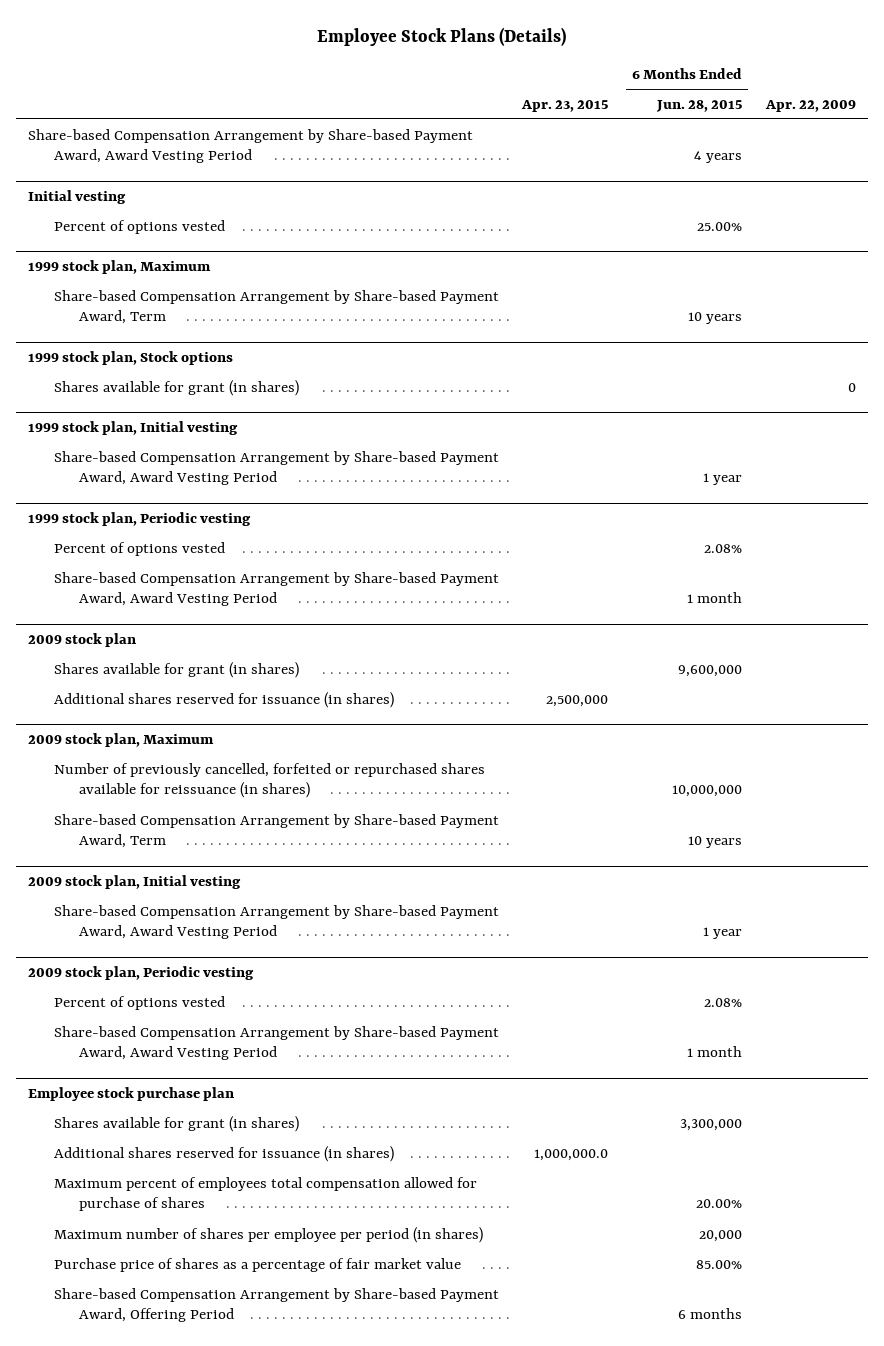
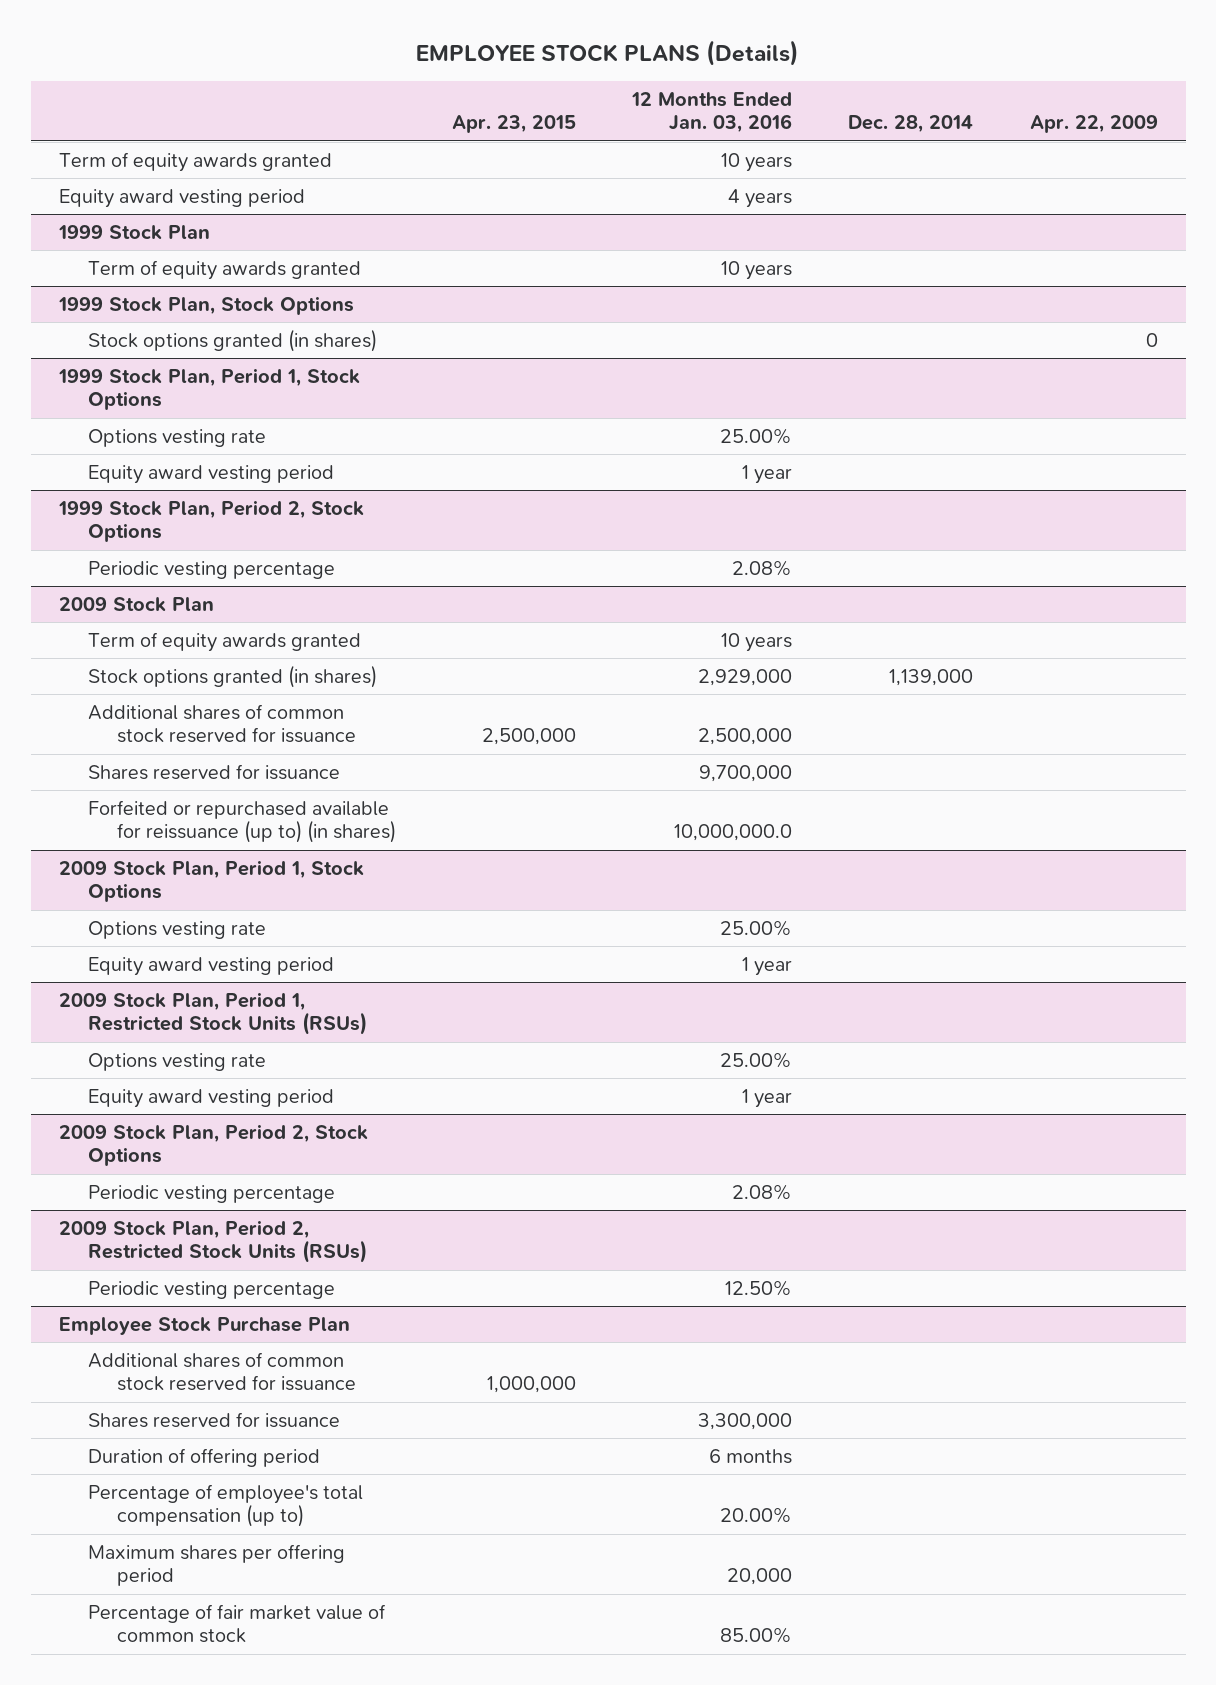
- Employee Stock Plans (Details)
+ EMPLOYEE STOCK PLANS (Details)
- | Apr. 23, 2015 | 6 Months Ended Jun. 28, 2015 | Apr. 22, 2009
+ | Apr. 23, 2015 | 12 Months Ended Jan. 03, 2016 | Dec. 28, 2014 | Apr. 22, 2009
- Share-based Compensation Arrangement by Share-based Payment Award, Award Vesting Period | | 4 years |
- Initial vesting
- Percent of options vested | | 25.00% |
- 1999 stock plan, Maximum
- Share-based Compensation Arrangement by Share-based Payment Award, Term | | 10 years |
- 1999 stock plan, Stock options
- Shares available for grant (in shares) | | | 0
- 1999 stock plan, Initial vesting
- Share-based Compensation Arrangement by Share-based Payment Award, Award Vesting Period | | 1 year |
- 1999 stock plan, Periodic vesting
- Percent of options vested | | 2.08% |
- Share-based Compensation Arrangement by Share-based Payment Award, Award Vesting Period | | 1 month |
- 2009 stock plan
- Shares available for grant (in shares) | | 9,600,000 |
- Additional shares reserved for issuance (in shares) | 2,500,000 | |
- 2009 stock plan, Maximum
- Number of previously cancelled, forfeited or repurchased shares available for reissuance (in shares) | | 10,000,000 |
- Share-based Compensation Arrangement by Share-based Payment Award, Term | | 10 years |
- 2009 stock plan, Initial vesting
- Share-based Compensation Arrangement by Share-based Payment Award, Award Vesting Period | | 1 year |
- 2009 stock plan, Periodic vesting
- Percent of options vested | | 2.08% |
- Share-based Compensation Arrangement by Share-based Payment Award, Award Vesting Period | | 1 month |
- Employee stock purchase plan
- Shares available for grant (in shares) | | 3,300,000 |
- Additional shares reserved for issuance (in shares) | 1,000,000.0 | |
- Maximum percent of employees total compensation allowed for purchase of shares | | 20.00% |
- Maximum number of shares per employee per period (in shares) | | 20,000 |
- Purchase price of shares as a percentage of fair market value | | 85.00% |
- Share-based Compensation Arrangement by Share-based Payment Award, Offering Period | | 6 months |
+ Term of equity awards granted | | 10 years | |
+ Equity award vesting period | | 4 years | |
+ 1999 Stock Plan
+ Term of equity awards granted | | 10 years | |
+ 1999 Stock Plan, Stock Options
+ Stock options granted (in shares) | | | | 0
+ 1999 Stock Plan, Period 1, Stock Options
+ Options vesting rate | | 25.00% | |
+ Equity award vesting period | | 1 year | |
+ 1999 Stock Plan, Period 2, Stock Options
+ Periodic vesting percentage | | 2.08% | |
+ 2009 Stock Plan
+ Term of equity awards granted | | 10 years | |
+ Stock options granted (in shares) | | 2,929,000 | 1,139,000 |
+ Additional shares of common stock reserved for issuance | 2,500,000 | 2,500,000 | |
+ Shares reserved for issuance | | 9,700,000 | |
+ Forfeited or repurchased available for reissuance (up to) (in shares) | | 10,000,000.0 | |
+ 2009 Stock Plan, Period 1, Stock Options
+ Options vesting rate | | 25.00% | |
+ Equity award vesting period | | 1 year | |
+ 2009 Stock Plan, Period 1, Restricted Stock Units (RSUs)
+ Options vesting rate | | 25.00% | |
+ Equity award vesting period | | 1 year | |
+ 2009 Stock Plan, Period 2, Stock Options
+ Periodic vesting percentage | | 2.08% | |
+ 2009 Stock Plan, Period 2, Restricted Stock Units (RSUs)
+ Periodic vesting percentage | | 12.50% | |
+ Employee Stock Purchase Plan
+ Additional shares of common stock reserved for issuance | 1,000,000 | | |
+ Shares reserved for issuance | | 3,300,000 | |
+ Duration of offering period | | 6 months | |
+ Percentage of employee's total compensation (up to) | | 20.00% | |
+ Maximum shares per offering period | | 20,000 | |
+ Percentage of fair market value of common stock | | 85.00% | |

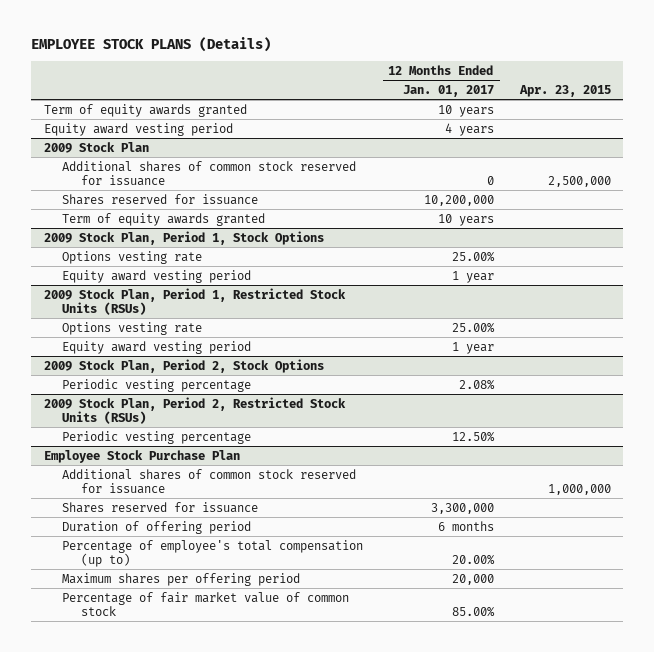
- | Apr. 23, 2015 | 12 Months Ended Jan. 03, 2016 | Dec. 28, 2014 | Apr. 22, 2009
+ | 12 Months Ended Jan. 01, 2017 | Apr. 23, 2015
- 1999 Stock Plan
- Term of equity awards granted | | 10 years | |
- 1999 Stock Plan, Stock Options
- Stock options granted (in shares) | | | | 0
- 1999 Stock Plan, Period 1, Stock Options
- Options vesting rate | | 25.00% | |
- Equity award vesting period | | 1 year | |
- 1999 Stock Plan, Period 2, Stock Options
- Periodic vesting percentage | | 2.08% | |
@ 2009 Stock Plan
- Stock options granted (in shares) | | 2,929,000 | 1,139,000 |
- Forfeited or repurchased available for reissuance (up to) (in shares) | | 10,000,000.0 | |
moved down: Term of equity awards granted | 10 years |

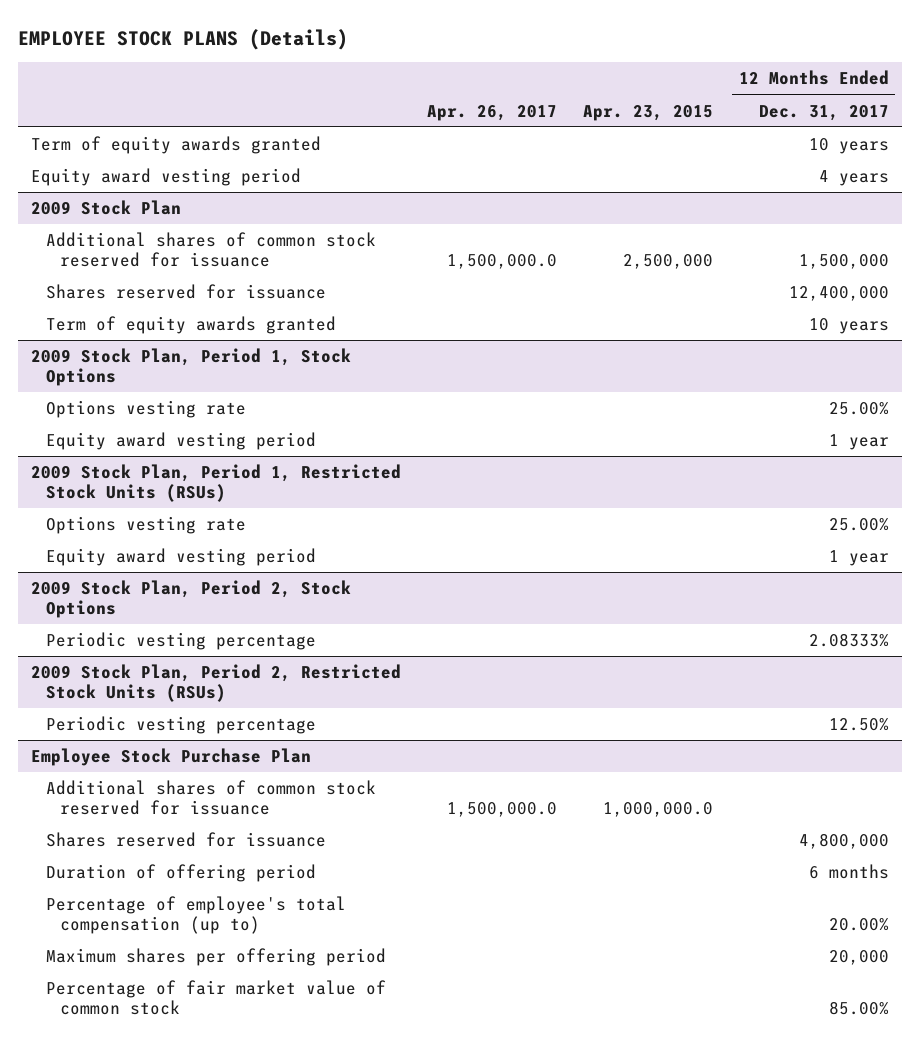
- | 12 Months Ended Jan. 01, 2017 | Apr. 23, 2015
+ | Apr. 26, 2017 | Apr. 23, 2015 | 12 Months Ended Dec. 31, 2017
@ Employee Stock Purchase Plan
- Additional shares of common stock reserved for issuance | | 1,000,000
+ Additional shares of common stock reserved for issuance | 1,500,000.0 | 1,000,000.0 |

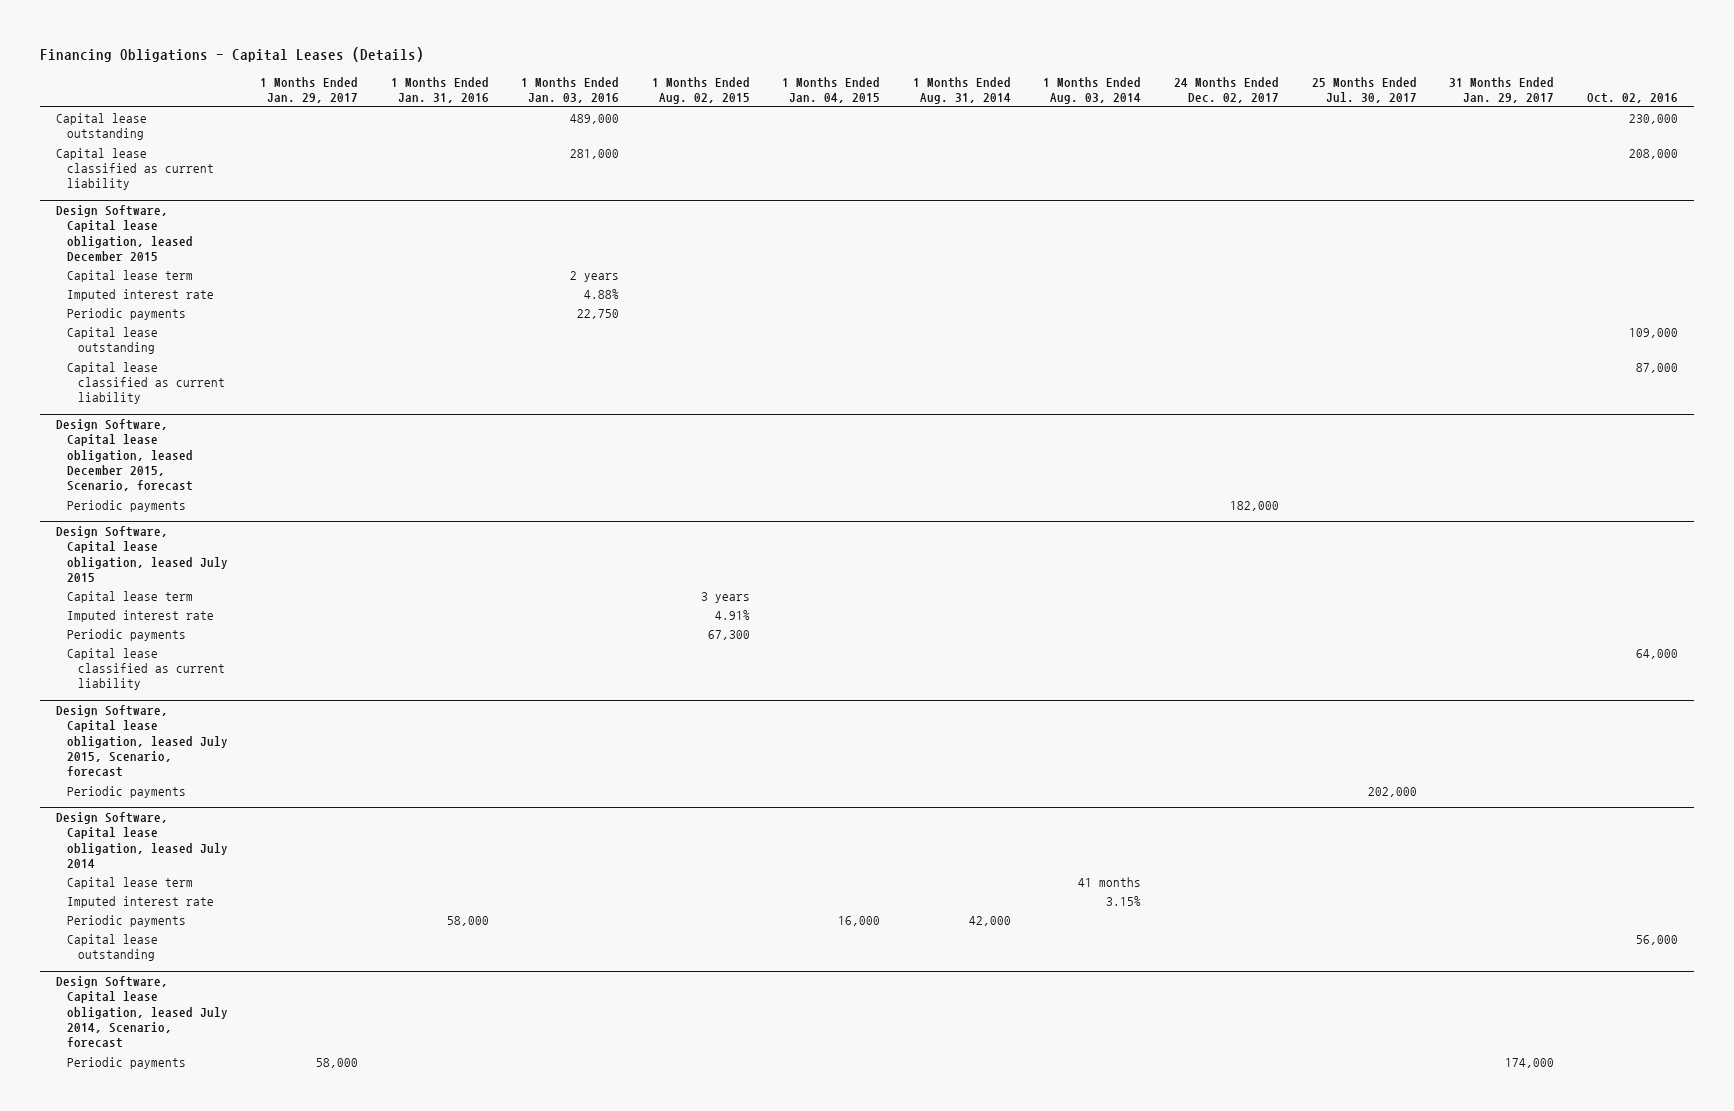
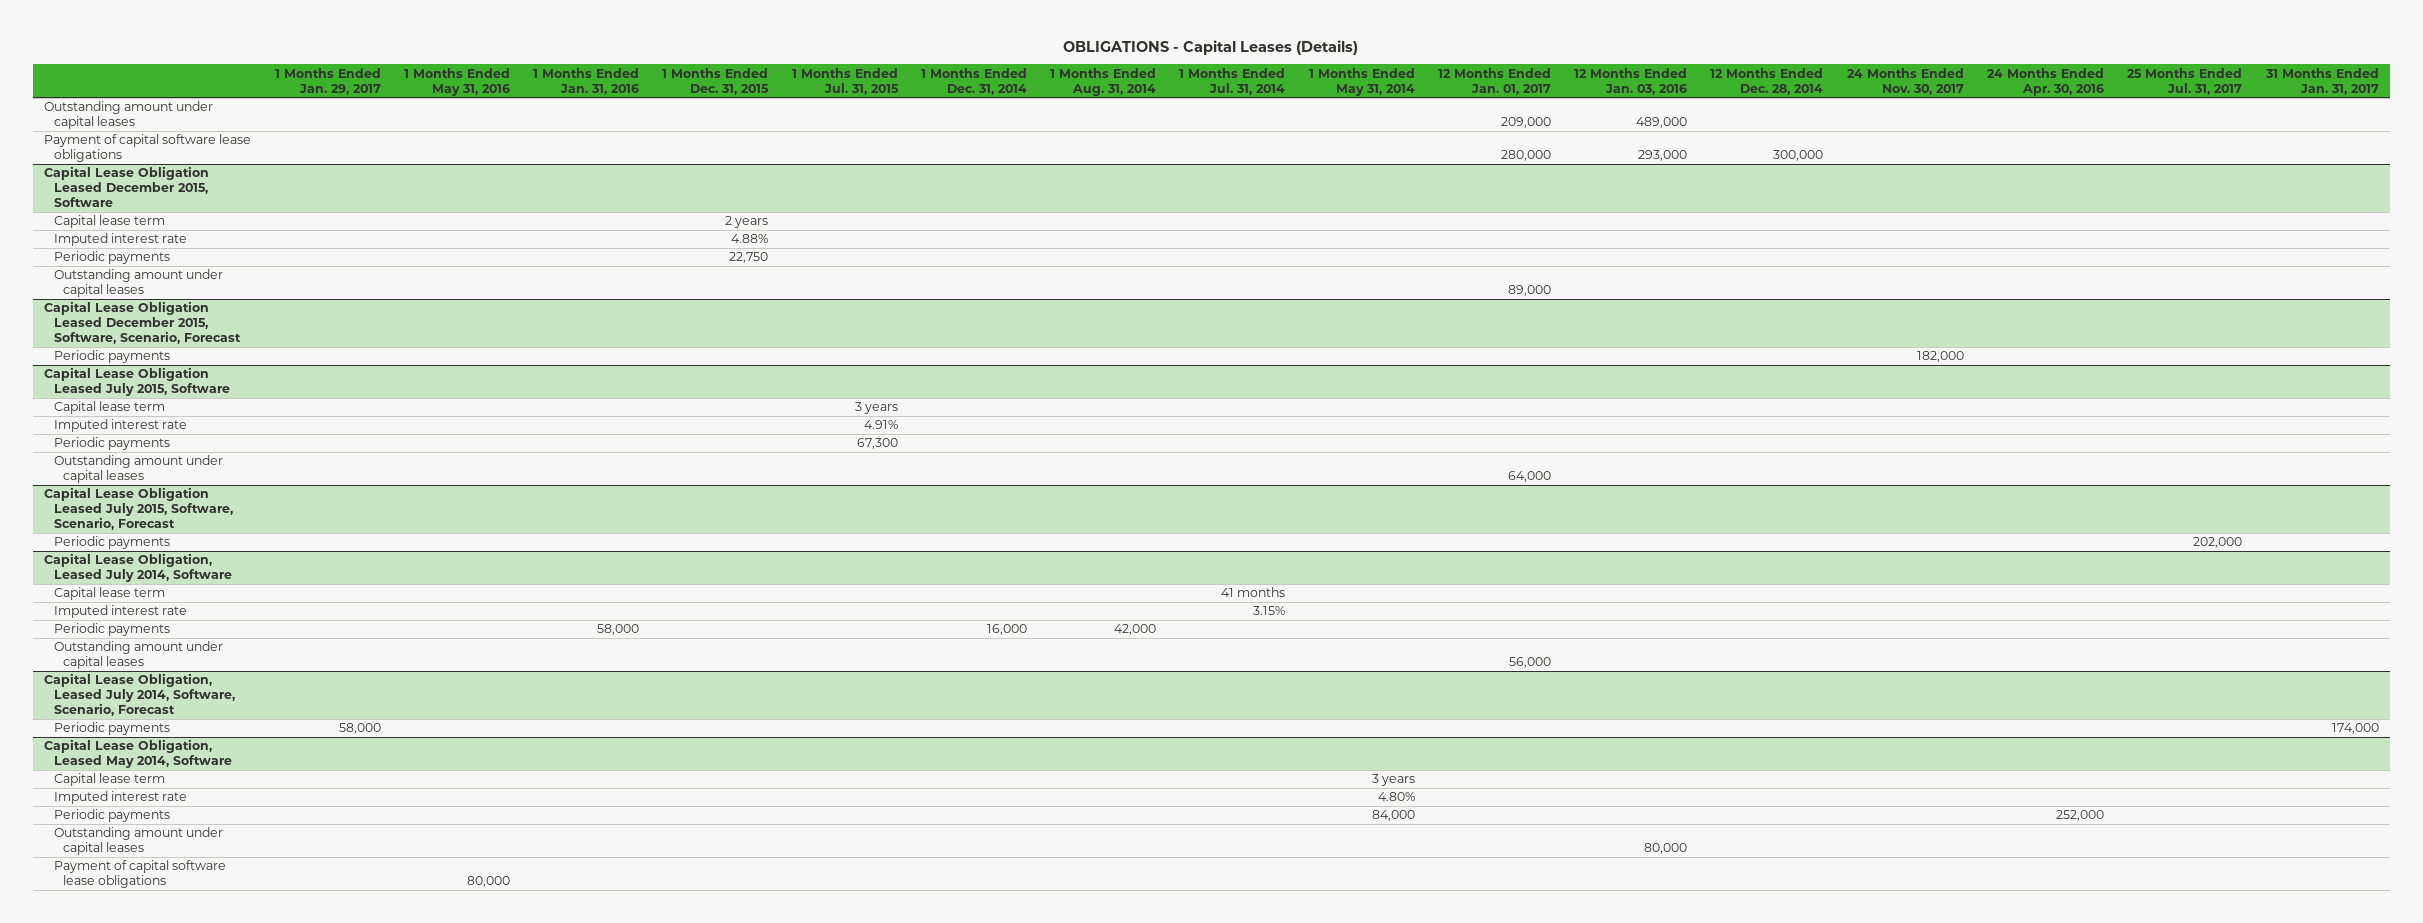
- Financing Obligations - Capital Leases (Details)
+ OBLIGATIONS - Capital Leases (Details)
- | 1 Months Ended Jan. 29, 2017 | 1 Months Ended Jan. 31, 2016 | 1 Months Ended Jan. 03, 2016 | 1 Months Ended Aug. 02, 2015 | 1 Months Ended Jan. 04, 2015 | 1 Months Ended Aug. 31, 2014 | 1 Months Ended Aug. 03, 2014 | 24 Months Ended Dec. 02, 2017 | 25 Months Ended Jul. 30, 2017 | 31 Months Ended Jan. 29, 2017 | Oct. 02, 2016
+ | 1 Months Ended Jan. 29, 2017 | 1 Months Ended May 31, 2016 | 1 Months Ended Jan. 31, 2016 | 1 Months Ended Dec. 31, 2015 | 1 Months Ended Jul. 31, 2015 | 1 Months Ended Dec. 31, 2014 | 1 Months Ended Aug. 31, 2014 | 1 Months Ended Jul. 31, 2014 | 1 Months Ended May 31, 2014 | 12 Months Ended Jan. 01, 2017 | 12 Months Ended Jan. 03, 2016 | 12 Months Ended Dec. 28, 2014 | 24 Months Ended Nov. 30, 2017 | 24 Months Ended Apr. 30, 2016 | 25 Months Ended Jul. 31, 2017 | 31 Months Ended Jan. 31, 2017
- Capital lease outstanding | | | 489,000 | | | | | | | | 230,000
- Capital lease classified as current liability | | | 281,000 | | | | | | | | 208,000
- Design Software, Capital lease obligation, leased December 2015
+ Outstanding amount under capital leases | | | | | | | | | | 209,000 | 489,000 | | | | |
+ Payment of capital software lease obligations | | | | | | | | | | 280,000 | 293,000 | 300,000 | | | |
+ Capital Lease Obligation Leased December 2015, Software
- Capital lease outstanding | | | | | | | | | | | 109,000
- Capital lease classified as current liability | | | | | | | | | | | 87,000
- Design Software, Capital lease obligation, leased December 2015, Scenario, forecast
+ Outstanding amount under capital leases | | | | | | | | | | 89,000 | | | | | |
+ Capital Lease Obligation Leased December 2015, Software, Scenario, Forecast
- Design Software, Capital lease obligation, leased July 2015
+ Capital Lease Obligation Leased July 2015, Software
- Capital lease classified as current liability | | | | | | | | | | | 64,000
- Design Software, Capital lease obligation, leased July 2015, Scenario, forecast
+ Outstanding amount under capital leases | | | | | | | | | | 64,000 | | | | | |
+ Capital Lease Obligation Leased July 2015, Software, Scenario, Forecast
- Design Software, Capital lease obligation, leased July 2014
+ Capital Lease Obligation, Leased July 2014, Software
- Capital lease outstanding | | | | | | | | | | | 56,000
- Design Software, Capital lease obligation, leased July 2014, Scenario, forecast
+ Outstanding amount under capital leases | | | | | | | | | | 56,000 | | | | | |
+ Capital Lease Obligation, Leased July 2014, Software, Scenario, Forecast
+ Capital Lease Obligation, Leased May 2014, Software
+ Capital lease term | | | | | | | | | 3 years | | | | | | |
+ Imputed interest rate | | | | | | | | | 4.80% | | | | | | |
+ Periodic payments | | | | | | | | | 84,000 | | | | | 252,000 | |
+ Outstanding amount under capital leases | | | | | | | | | | | 80,000 | | | | |
+ Payment of capital software lease obligations | | 80,000 | | | | | | | | | | | | | |

